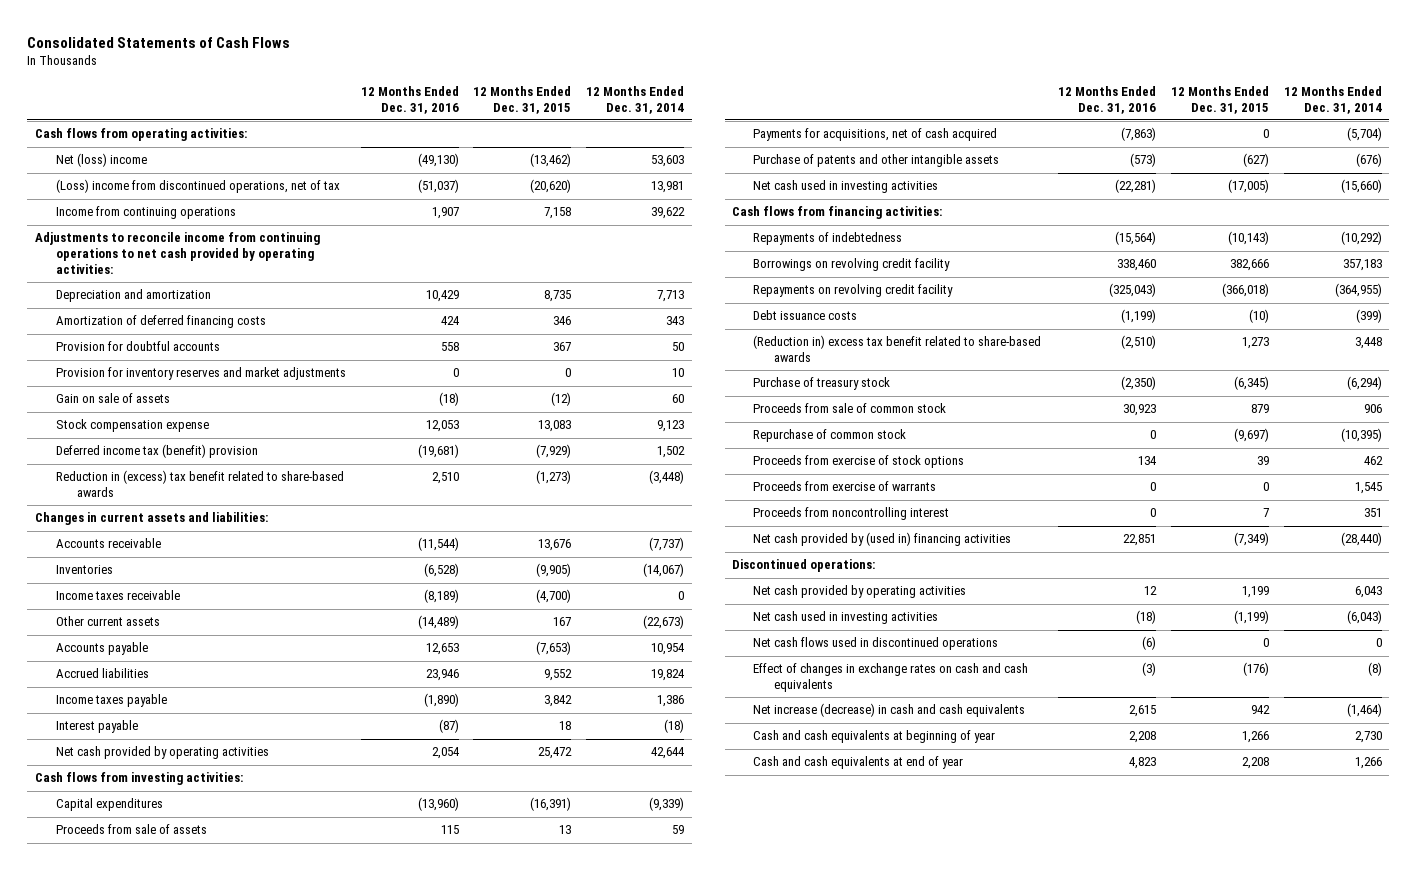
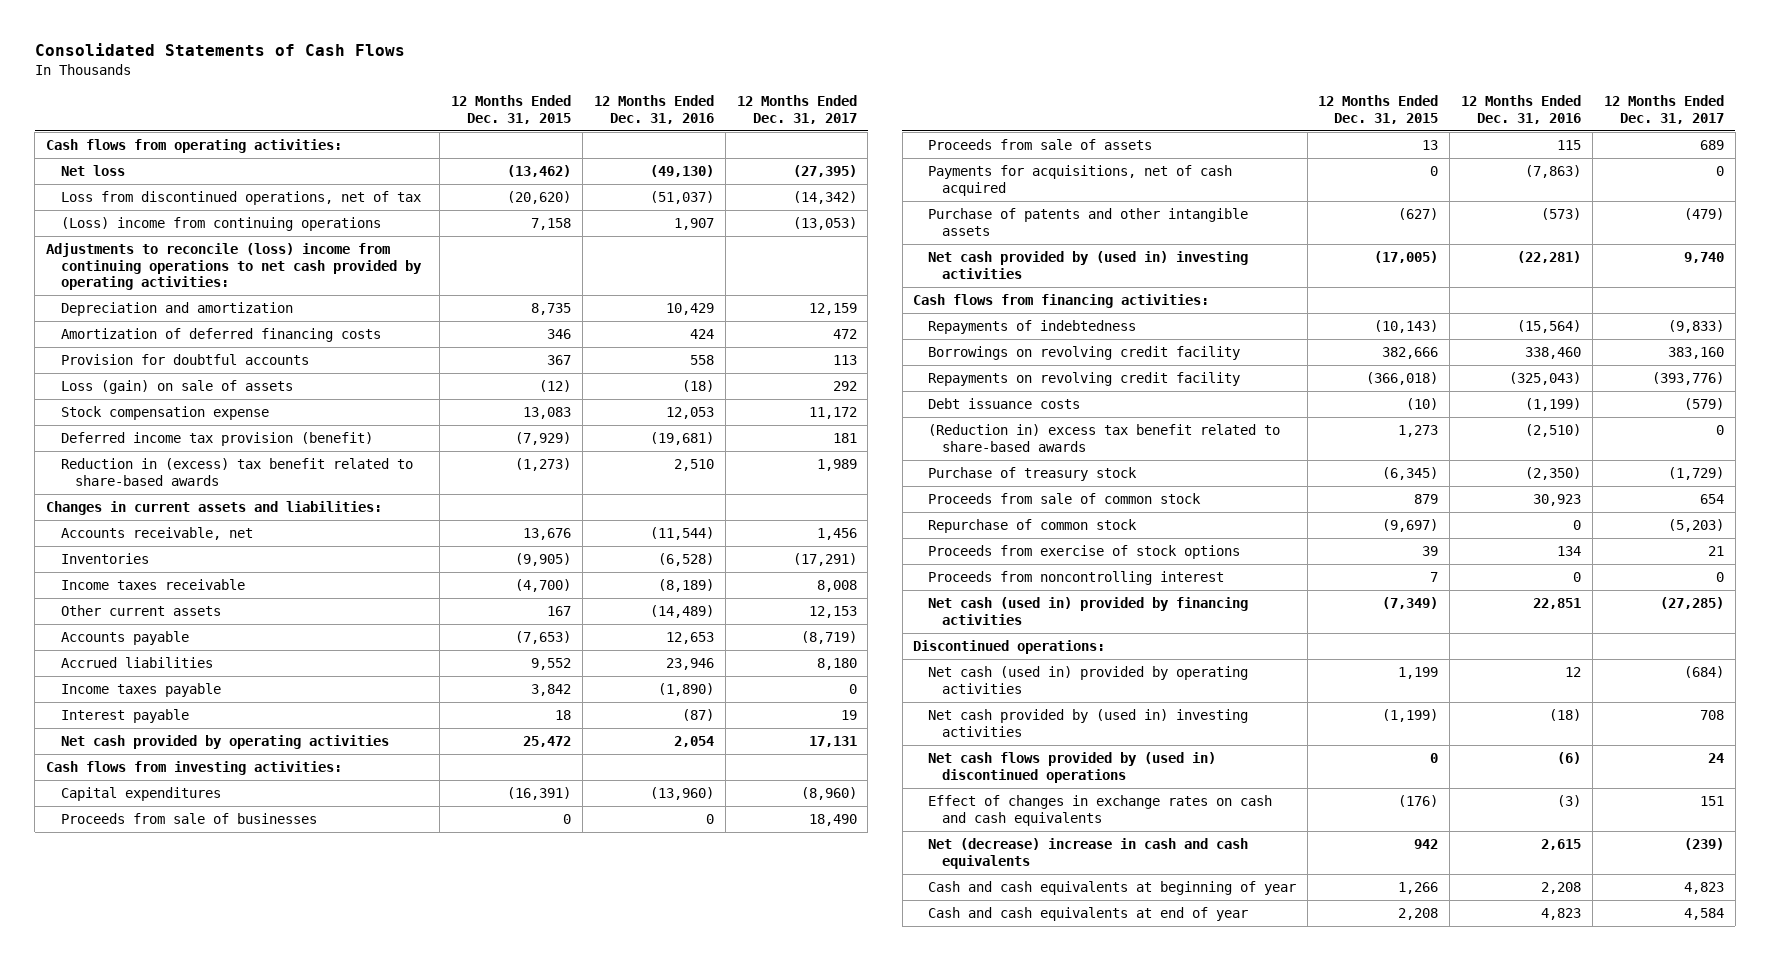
- | 12 Months Ended Dec. 31, 2016 | 12 Months Ended Dec. 31, 2015 | 12 Months Ended Dec. 31, 2014
+ | 12 Months Ended Dec. 31, 2015 | 12 Months Ended Dec. 31, 2016 | 12 Months Ended Dec. 31, 2017
- Net (loss) income | (49,130) | (13,462) | 53,603
- (Loss) income from discontinued operations, net of tax | (51,037) | (20,620) | 13,981
- Income from continuing operations | 1,907 | 7,158 | 39,622
- Adjustments to reconcile income from continuing operations to net cash provided by operating activities:
+ Net loss | (13,462) | (49,130) | (27,395)
+ Loss from discontinued operations, net of tax | (20,620) | (51,037) | (14,342)
+ (Loss) income from continuing operations | 7,158 | 1,907 | (13,053)
+ Adjustments to reconcile (loss) income from continuing operations to net cash provided by operating activities:
- Provision for inventory reserves and market adjustments | 0 | 0 | 10
- Gain on sale of assets | (18) | (12) | 60
+ Loss (gain) on sale of assets | (12) | (18) | 292
- Deferred income tax (benefit) provision | (19,681) | (7,929) | 1,502
+ Deferred income tax provision (benefit) | (7,929) | (19,681) | 181
- Accounts receivable | (11,544) | 13,676 | (7,737)
+ Accounts receivable, net | 13,676 | (11,544) | 1,456
+ Proceeds from sale of businesses | 0 | 0 | 18,490
- Net cash used in investing activities | (22,281) | (17,005) | (15,660)
+ Net cash provided by (used in) investing activities | (17,005) | (22,281) | 9,740
- Proceeds from exercise of warrants | 0 | 0 | 1,545
- Net cash provided by (used in) financing activities | 22,851 | (7,349) | (28,440)
+ Net cash (used in) provided by financing activities | (7,349) | 22,851 | (27,285)
- Net cash provided by operating activities | 12 | 1,199 | 6,043
- Net cash used in investing activities | (18) | (1,199) | (6,043)
- Net cash flows used in discontinued operations | (6) | 0 | 0
+ Net cash (used in) provided by operating activities | 1,199 | 12 | (684)
+ Net cash provided by (used in) investing activities | (1,199) | (18) | 708
+ Net cash flows provided by (used in) discontinued operations | 0 | (6) | 24
- Net increase (decrease) in cash and cash equivalents | 2,615 | 942 | (1,464)
+ Net (decrease) increase in cash and cash equivalents | 942 | 2,615 | (239)

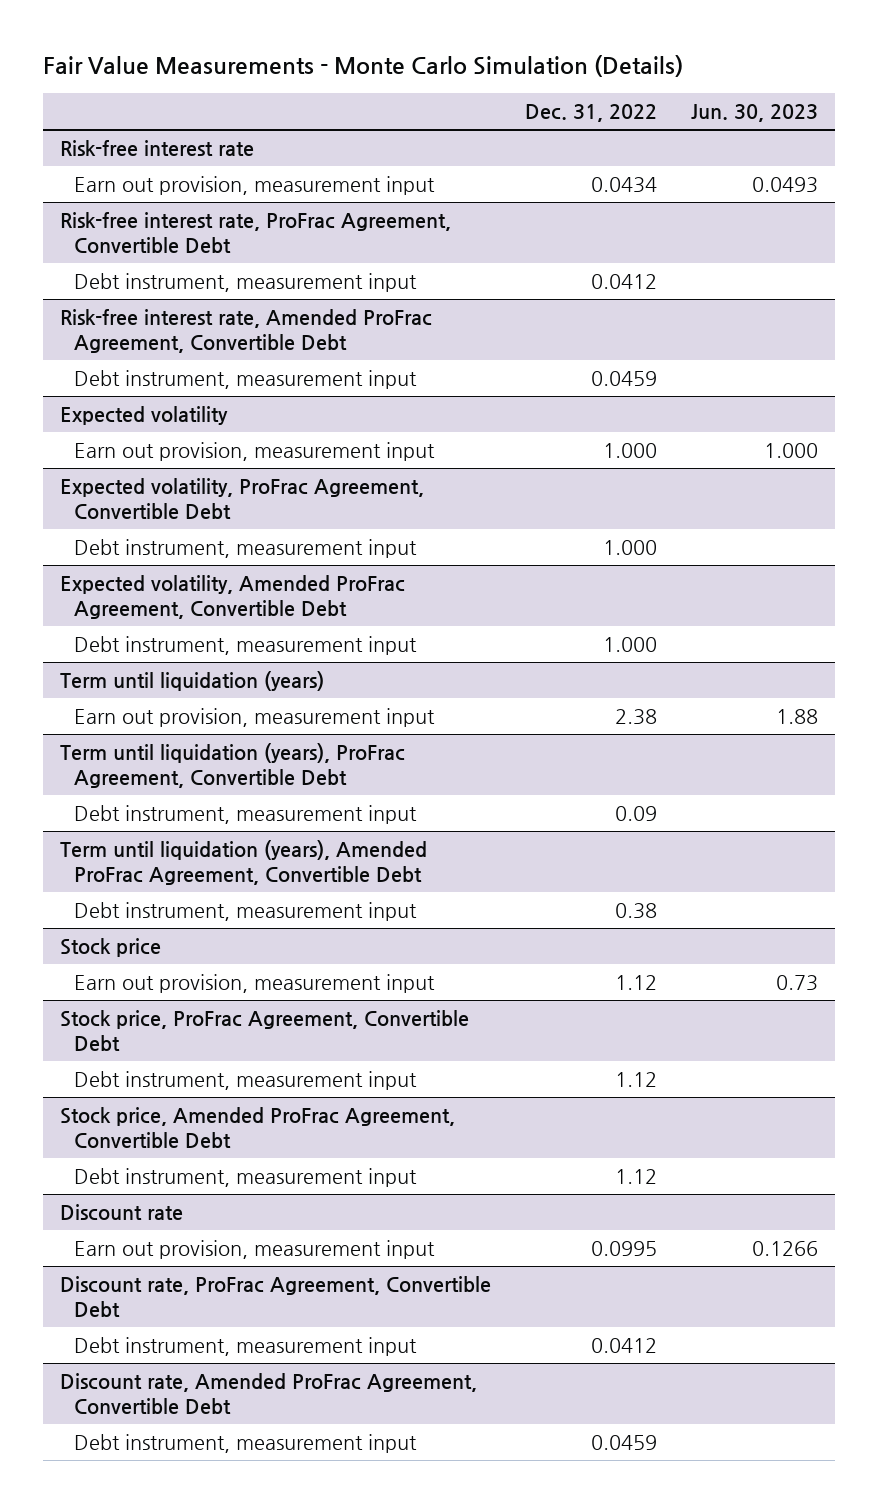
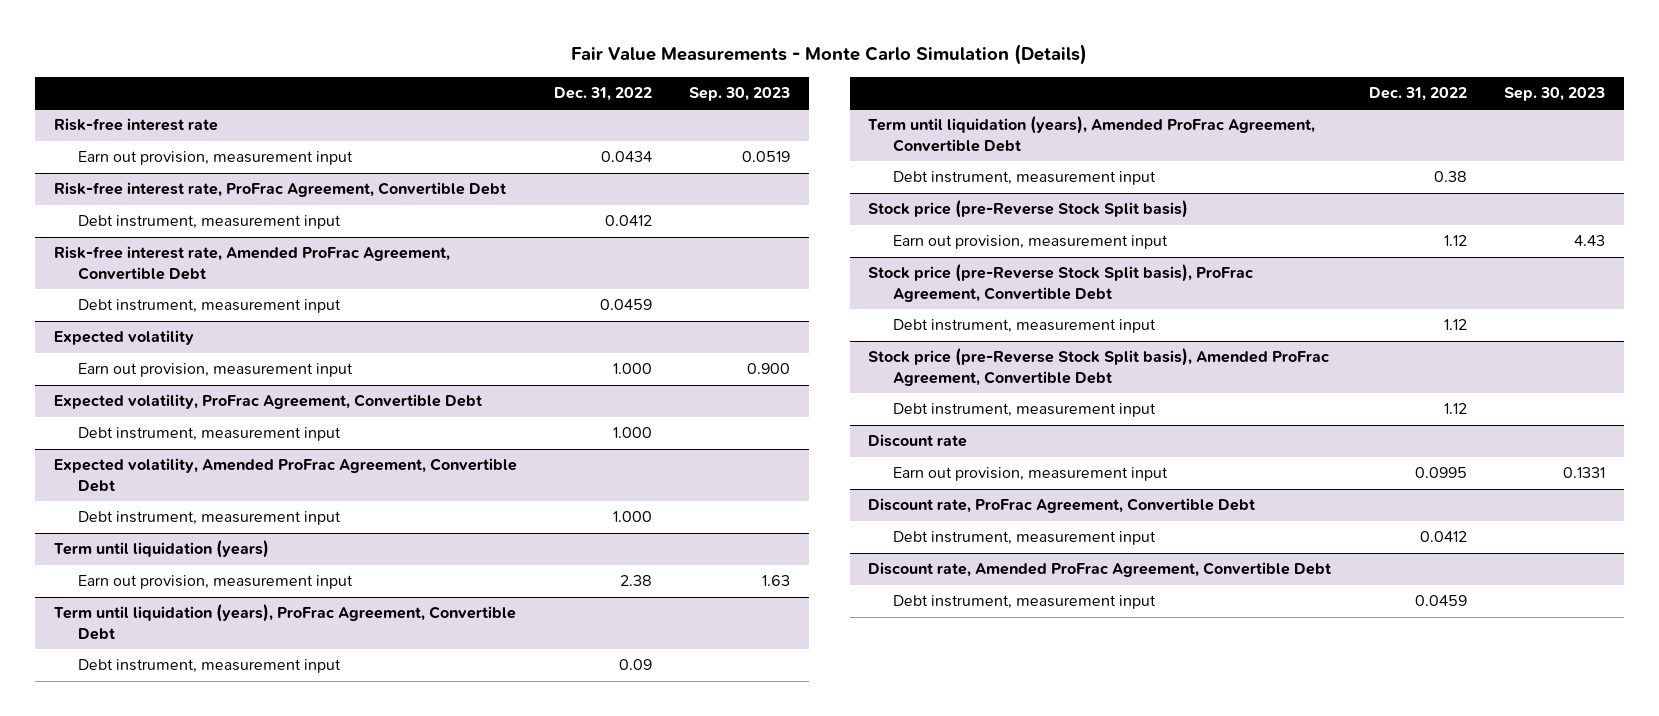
- | Dec. 31, 2022 | Jun. 30, 2023
+ | Dec. 31, 2022 | Sep. 30, 2023
- Stock price
+ Stock price (pre-Reverse Stock Split basis)
- Stock price, ProFrac Agreement, Convertible Debt
+ Stock price (pre-Reverse Stock Split basis), ProFrac Agreement, Convertible Debt
- Stock price, Amended ProFrac Agreement, Convertible Debt
+ Stock price (pre-Reverse Stock Split basis), Amended ProFrac Agreement, Convertible Debt

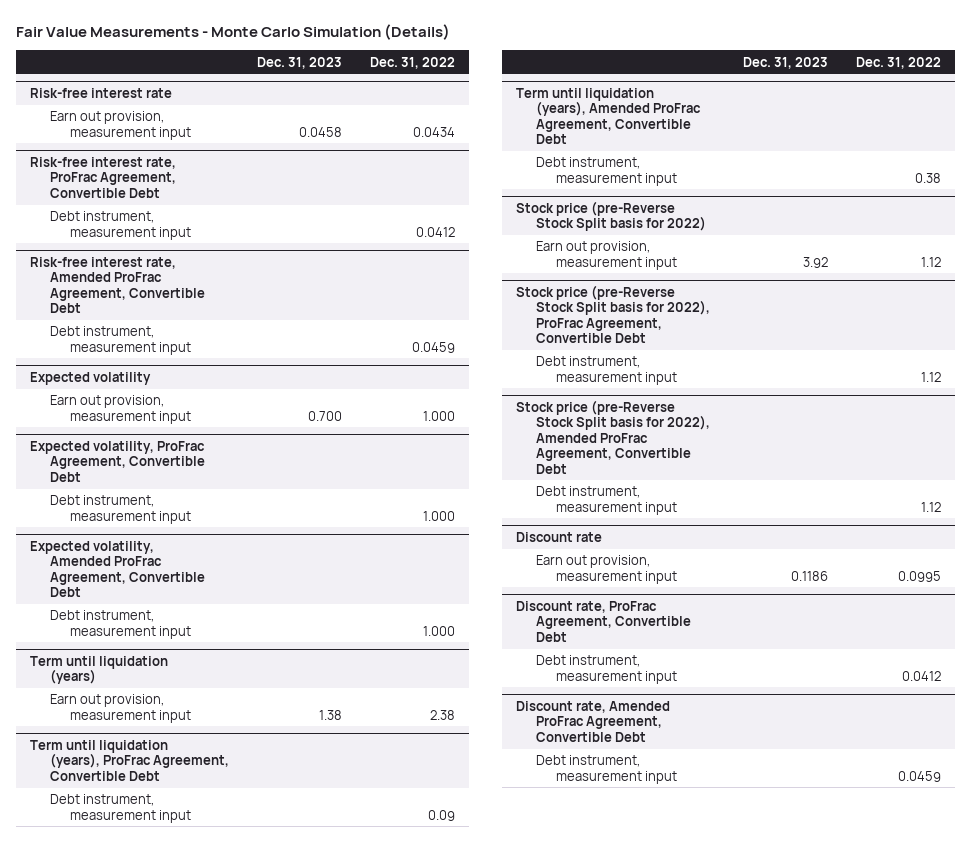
- | Dec. 31, 2022 | Sep. 30, 2023
+ | Dec. 31, 2023 | Dec. 31, 2022
- Stock price (pre-Reverse Stock Split basis)
+ Stock price (pre-Reverse Stock Split basis for 2022)
- Stock price (pre-Reverse Stock Split basis), ProFrac Agreement, Convertible Debt
+ Stock price (pre-Reverse Stock Split basis for 2022), ProFrac Agreement, Convertible Debt
- Stock price (pre-Reverse Stock Split basis), Amended ProFrac Agreement, Convertible Debt
+ Stock price (pre-Reverse Stock Split basis for 2022), Amended ProFrac Agreement, Convertible Debt

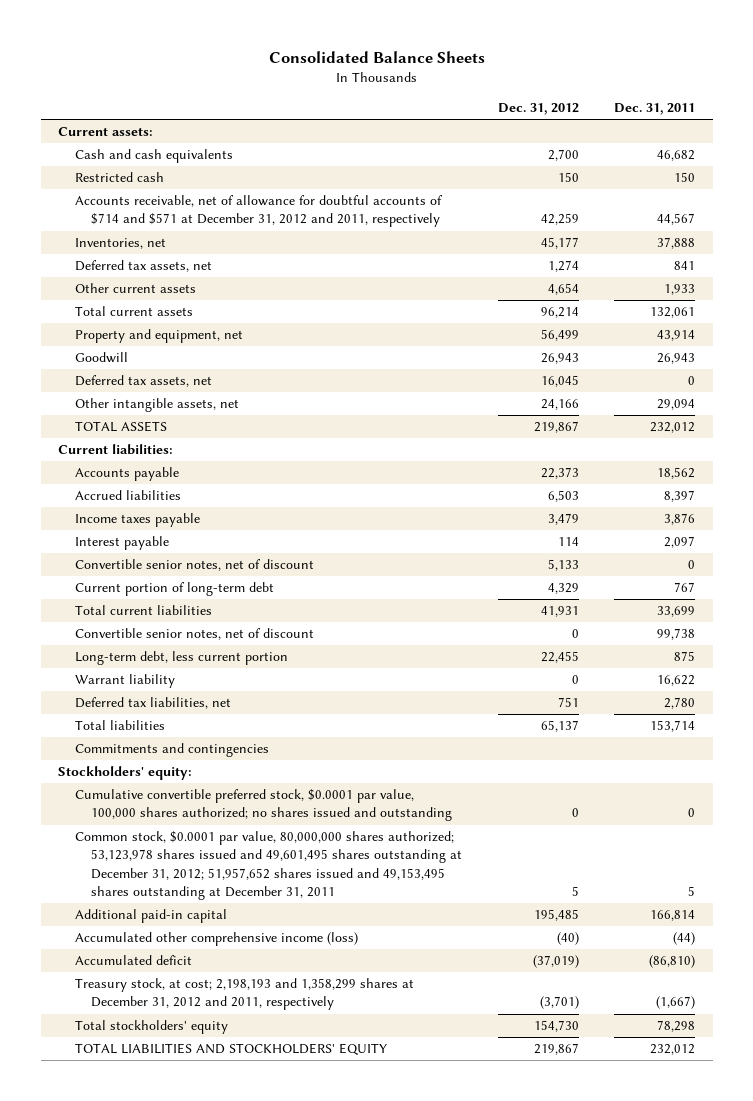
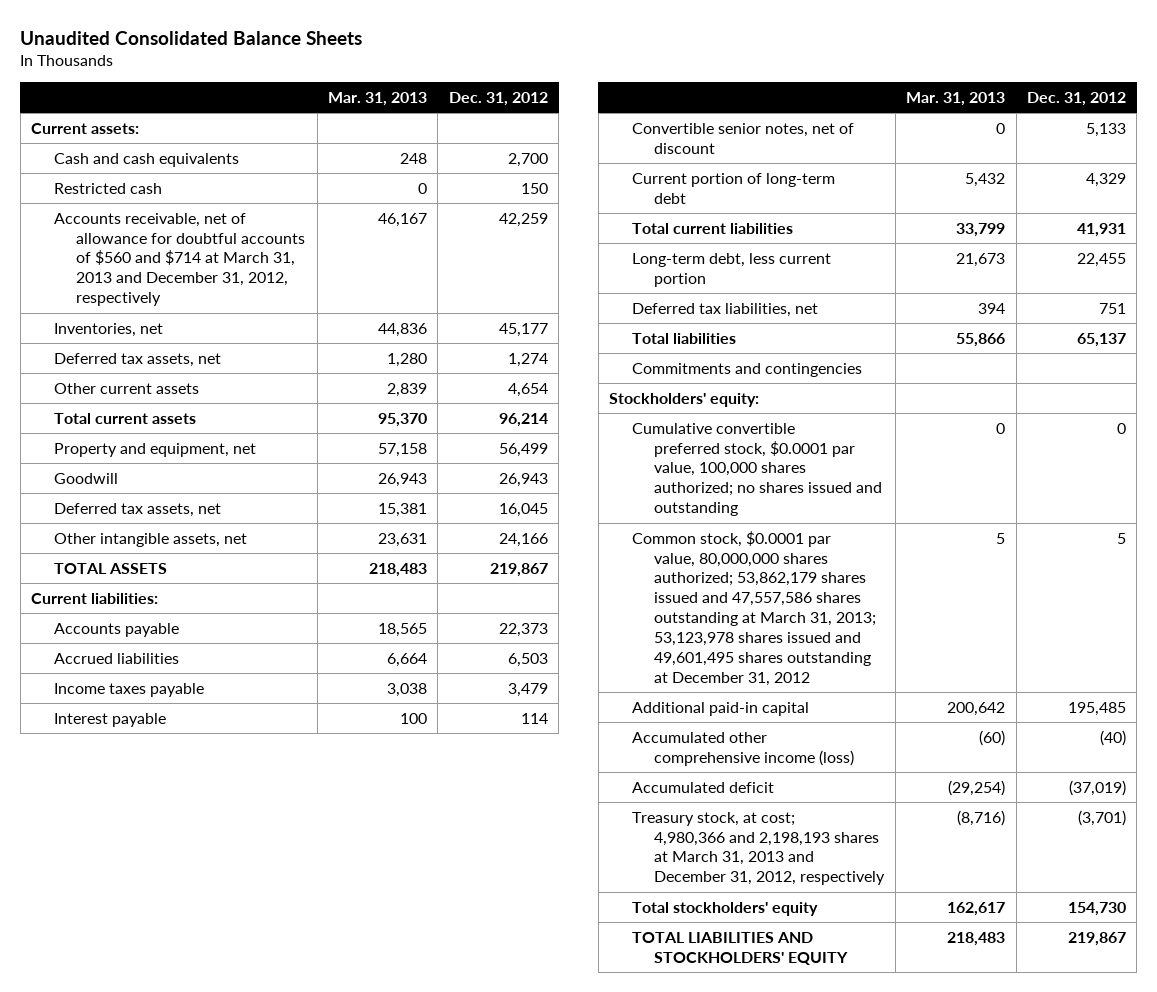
- Consolidated Balance Sheets
+ Unaudited Consolidated Balance Sheets
- | Dec. 31, 2012 | Dec. 31, 2011
+ | Mar. 31, 2013 | Dec. 31, 2012
- Accounts receivable, net of allowance for doubtful accounts of $714 and $571 at December 31, 2012 and 2011, respectively | 42,259 | 44,567
+ Accounts receivable, net of allowance for doubtful accounts of $560 and $714 at March 31, 2013 and December 31, 2012, respectively | 46,167 | 42,259
- Convertible senior notes, net of discount | 0 | 99,738
- Warrant liability | 0 | 16,622
- Common stock, $0.0001 par value, 80,000,000 shares authorized; 53,123,978 shares issued and 49,601,495 shares outstanding at December 31, 2012; 51,957,652 shares issued and 49,153,495 shares outstanding at December 31, 2011 | 5 | 5
+ Common stock, $0.0001 par value, 80,000,000 shares authorized; 53,862,179 shares issued and 47,557,586 shares outstanding at March 31, 2013; 53,123,978 shares issued and 49,601,495 shares outstanding at December 31, 2012 | 5 | 5
- Treasury stock, at cost; 2,198,193 and 1,358,299 shares at December 31, 2012 and 2011, respectively | (3,701) | (1,667)
+ Treasury stock, at cost; 4,980,366 and 2,198,193 shares at March 31, 2013 and December 31, 2012, respectively | (8,716) | (3,701)

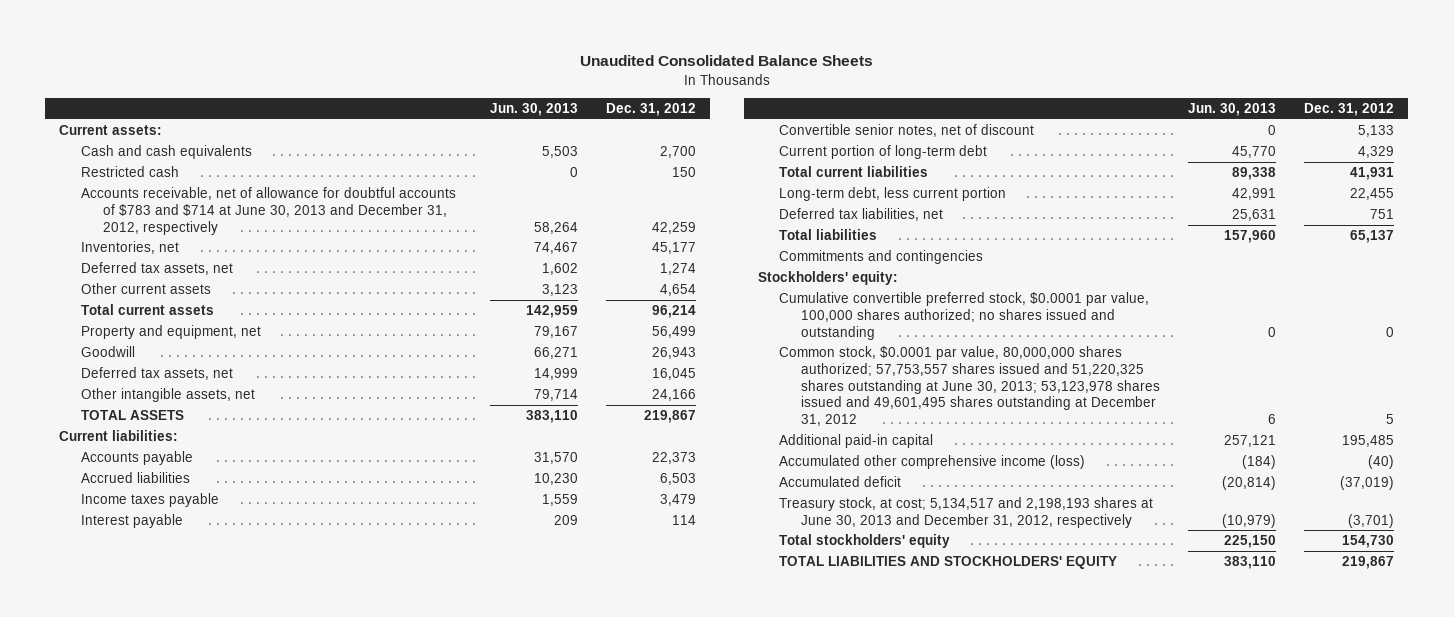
- | Mar. 31, 2013 | Dec. 31, 2012
+ | Jun. 30, 2013 | Dec. 31, 2012
- Accounts receivable, net of allowance for doubtful accounts of $560 and $714 at March 31, 2013 and December 31, 2012, respectively | 46,167 | 42,259
+ Accounts receivable, net of allowance for doubtful accounts of $783 and $714 at June 30, 2013 and December 31, 2012, respectively | 58,264 | 42,259
- Common stock, $0.0001 par value, 80,000,000 shares authorized; 53,862,179 shares issued and 47,557,586 shares outstanding at March 31, 2013; 53,123,978 shares issued and 49,601,495 shares outstanding at December 31, 2012 | 5 | 5
+ Common stock, $0.0001 par value, 80,000,000 shares authorized; 57,753,557 shares issued and 51,220,325 shares outstanding at June 30, 2013; 53,123,978 shares issued and 49,601,495 shares outstanding at December 31, 2012 | 6 | 5
- Treasury stock, at cost; 4,980,366 and 2,198,193 shares at March 31, 2013 and December 31, 2012, respectively | (8,716) | (3,701)
+ Treasury stock, at cost; 5,134,517 and 2,198,193 shares at June 30, 2013 and December 31, 2012, respectively | (10,979) | (3,701)

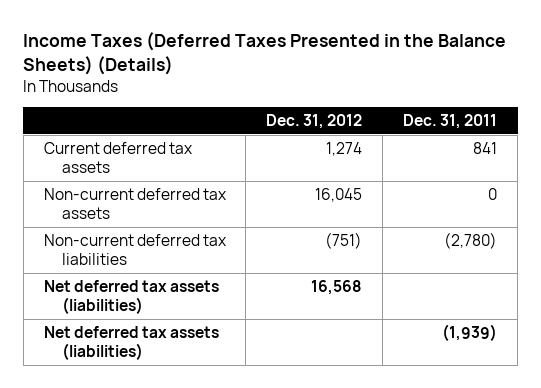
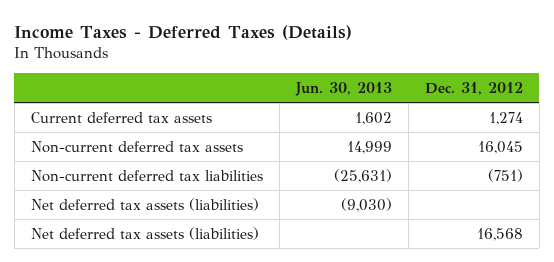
- Income Taxes (Deferred Taxes Presented in the Balance Sheets) (Details)
+ Income Taxes - Deferred Taxes (Details)
- | Dec. 31, 2012 | Dec. 31, 2011
+ | Jun. 30, 2013 | Dec. 31, 2012
moved down: Net deferred tax assets (liabilities) | | 16,568

